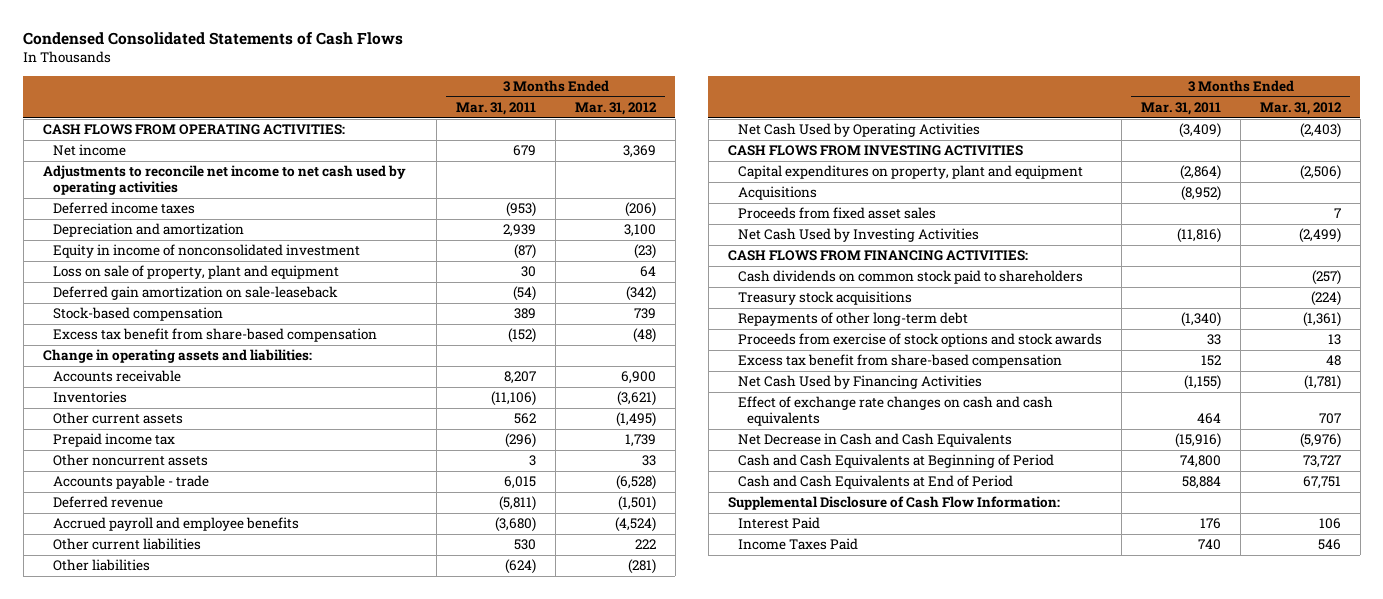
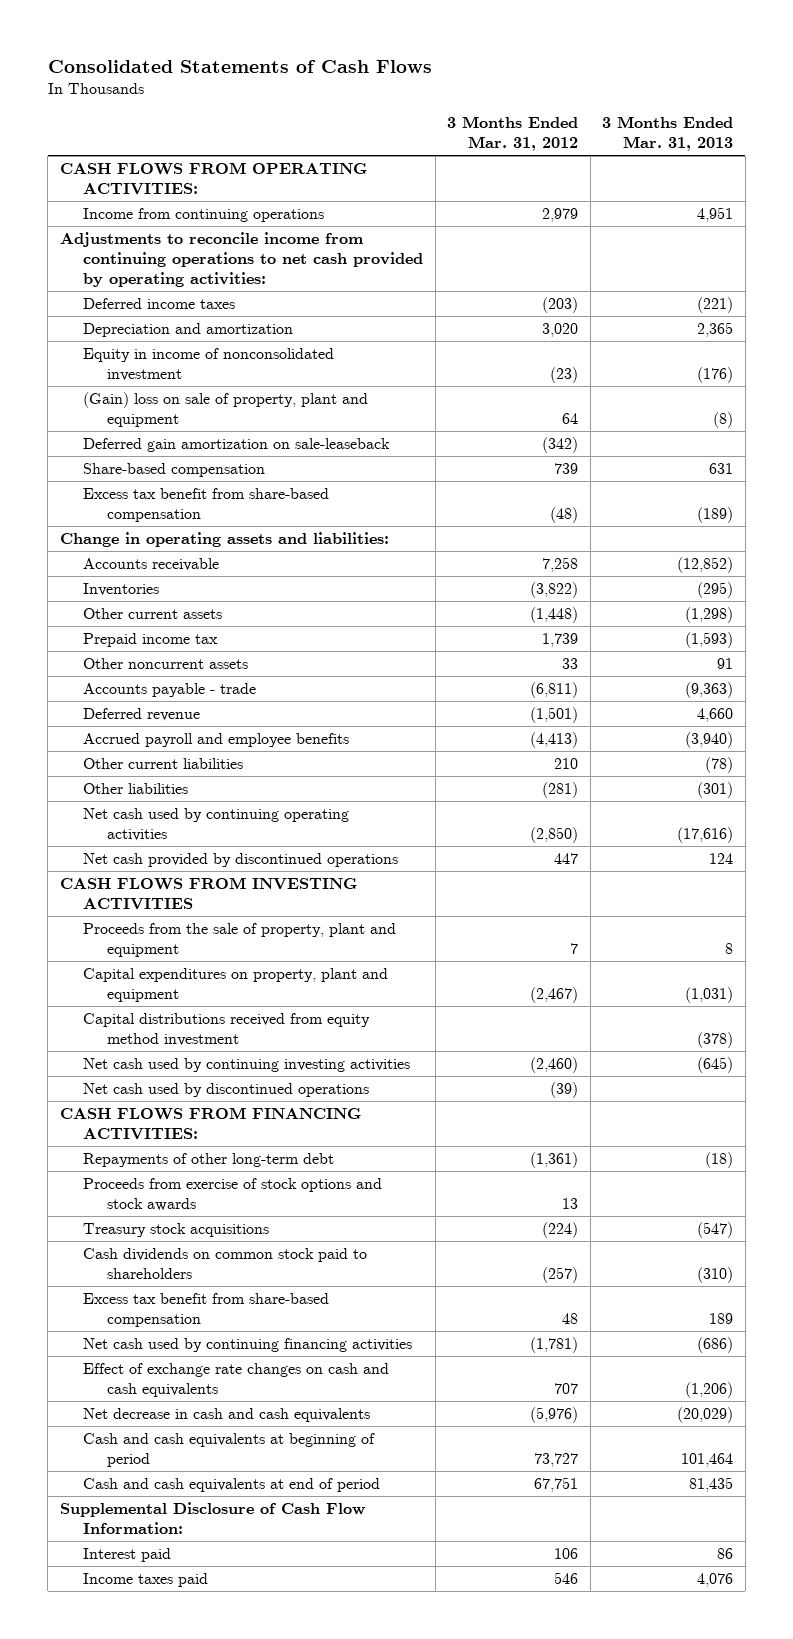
- Condensed Consolidated Statements of Cash Flows
+ Consolidated Statements of Cash Flows
- | 3 Months Ended Mar. 31, 2011 | 3 Months Ended Mar. 31, 2012
+ | 3 Months Ended Mar. 31, 2012 | 3 Months Ended Mar. 31, 2013
- Net income | 679 | 3,369
- Adjustments to reconcile net income to net cash used by operating activities
- Deferred income taxes | (953) | (206)
- Depreciation and amortization | 2,939 | 3,100
+ Income from continuing operations | 2,979 | 4,951
+ Adjustments to reconcile income from continuing operations to net cash provided by operating activities:
+ Deferred income taxes | (203) | (221)
+ Depreciation and amortization | 3,020 | 2,365
- Loss on sale of property, plant and equipment | 30 | 64
+ (Gain) loss on sale of property, plant and equipment | 64 | (8)
- Stock-based compensation | 389 | 739
+ Share-based compensation | 739 | 631
- Accounts receivable | 8,207 | 6,900
- Inventories | (11,106) | (3,621)
- Other current assets | 562 | (1,495)
+ Accounts receivable | 7,258 | (12,852)
+ Inventories | (3,822) | (295)
+ Other current assets | (1,448) | (1,298)
- Accounts payable - trade | 6,015 | (6,528)
+ Accounts payable - trade | (6,811) | (9,363)
- Accrued payroll and employee benefits | (3,680) | (4,524)
- Other current liabilities | 530 | 222
+ Accrued payroll and employee benefits | (4,413) | (3,940)
+ Other current liabilities | 210 | (78)
- Net Cash Used by Operating Activities | (3,409) | (2,403)
+ Net cash used by continuing operating activities | (2,850) | (17,616)
+ Net cash provided by discontinued operations | 447 | 124
- Capital expenditures on property, plant and equipment | (2,864) | (2,506)
- Acquisitions | (8,952) |
- Proceeds from fixed asset sales | | 7
- Net Cash Used by Investing Activities | (11,816) | (2,499)
+ Proceeds from the sale of property, plant and equipment | 7 | 8
+ Capital expenditures on property, plant and equipment | (2,467) | (1,031)
+ Capital distributions received from equity method investment | | (378)
+ Net cash used by continuing investing activities | (2,460) | (645)
+ Net cash used by discontinued operations | (39) |
moved down: Treasury stock acquisitions | (224) | (547)
moved down: Cash dividends on common stock paid to shareholders | (257) | (310)
- Net Cash Used by Financing Activities | (1,155) | (1,781)
+ Net cash used by continuing financing activities | (1,781) | (686)
- Net Decrease in Cash and Cash Equivalents | (15,916) | (5,976)
- Cash and Cash Equivalents at Beginning of Period | 74,800 | 73,727
- Cash and Cash Equivalents at End of Period | 58,884 | 67,751
+ Net decrease in cash and cash equivalents | (5,976) | (20,029)
+ Cash and cash equivalents at beginning of period | 73,727 | 101,464
+ Cash and cash equivalents at end of period | 67,751 | 81,435
- Interest Paid | 176 | 106
- Income Taxes Paid | 740 | 546
+ Interest paid | 106 | 86
+ Income taxes paid | 546 | 4,076

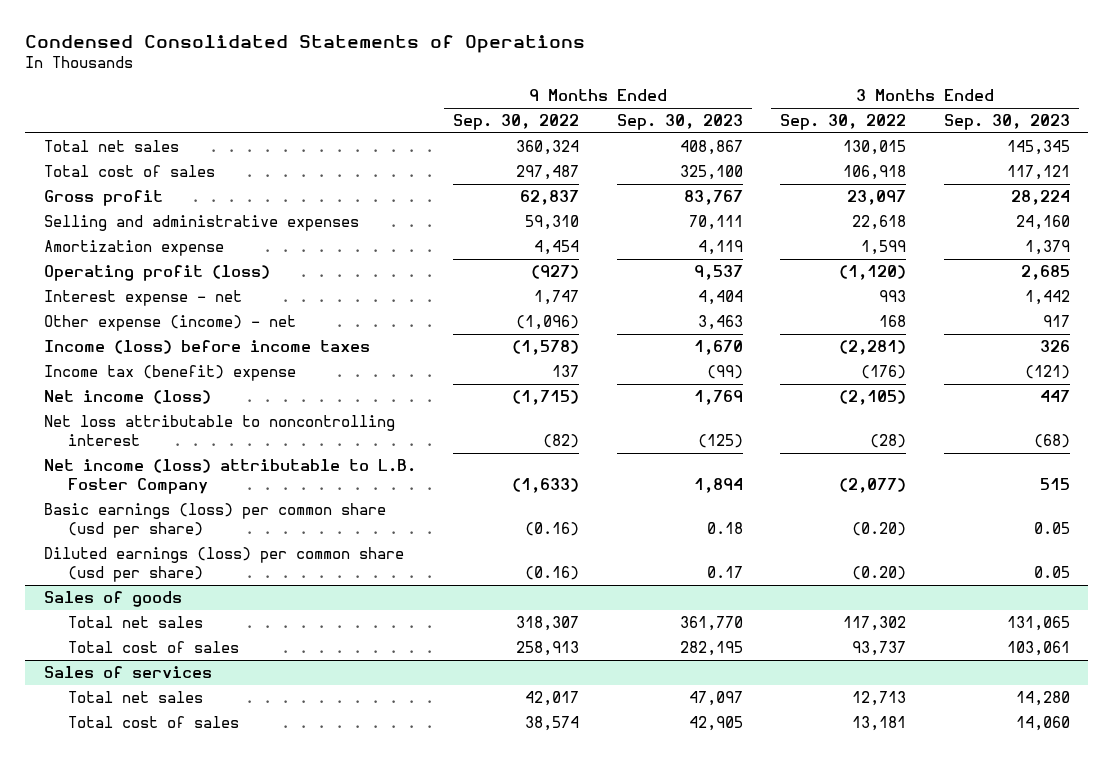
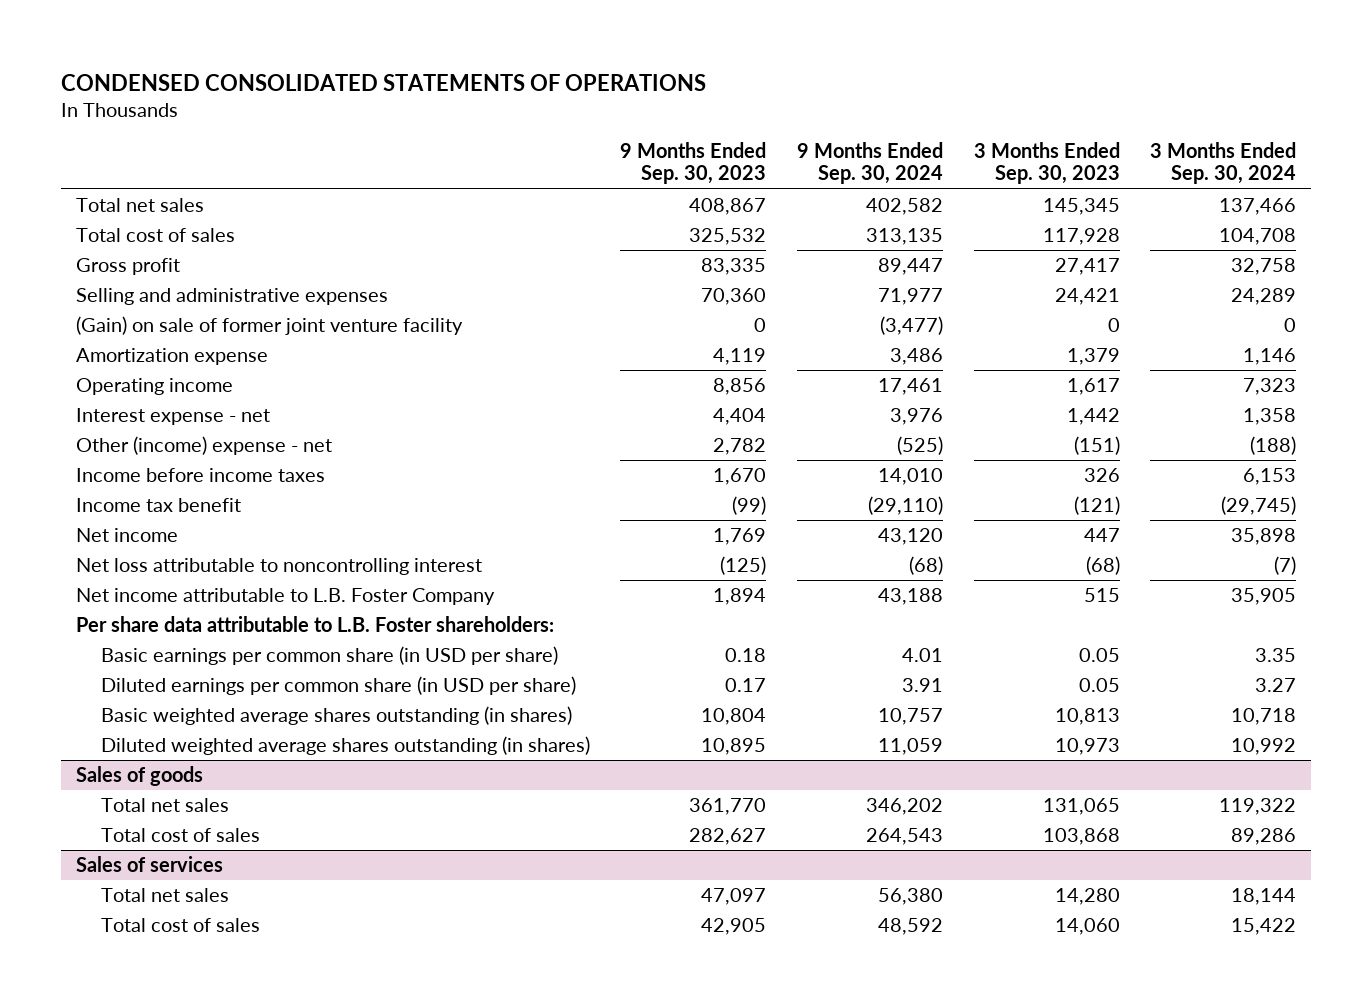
- Condensed Consolidated Statements of Operations
+ CONDENSED CONSOLIDATED STATEMENTS OF OPERATIONS
- | 9 Months Ended Sep. 30, 2022 | 9 Months Ended Sep. 30, 2023 | 3 Months Ended Sep. 30, 2022 | 3 Months Ended Sep. 30, 2023
+ | 9 Months Ended Sep. 30, 2023 | 9 Months Ended Sep. 30, 2024 | 3 Months Ended Sep. 30, 2023 | 3 Months Ended Sep. 30, 2024
- Total cost of sales | 297,487 | 325,100 | 106,918 | 117,121
- Gross profit | 62,837 | 83,767 | 23,097 | 28,224
- Selling and administrative expenses | 59,310 | 70,111 | 22,618 | 24,160
+ Total cost of sales | 325,532 | 313,135 | 117,928 | 104,708
+ Gross profit | 83,335 | 89,447 | 27,417 | 32,758
+ Selling and administrative expenses | 70,360 | 71,977 | 24,421 | 24,289
+ (Gain) on sale of former joint venture facility | 0 | (3,477) | 0 | 0
- Operating profit (loss) | (927) | 9,537 | (1,120) | 2,685
+ Operating income | 8,856 | 17,461 | 1,617 | 7,323
- Other expense (income) - net | (1,096) | 3,463 | 168 | 917
- Income (loss) before income taxes | (1,578) | 1,670 | (2,281) | 326
- Income tax (benefit) expense | 137 | (99) | (176) | (121)
- Net income (loss) | (1,715) | 1,769 | (2,105) | 447
+ Other (income) expense - net | 2,782 | (525) | (151) | (188)
+ Income before income taxes | 1,670 | 14,010 | 326 | 6,153
+ Income tax benefit | (99) | (29,110) | (121) | (29,745)
+ Net income | 1,769 | 43,120 | 447 | 35,898
- Net income (loss) attributable to L.B. Foster Company | (1,633) | 1,894 | (2,077) | 515
- Basic earnings (loss) per common share (usd per share) | (0.16) | 0.18 | (0.20) | 0.05
- Diluted earnings (loss) per common share (usd per share) | (0.16) | 0.17 | (0.20) | 0.05
+ Net income attributable to L.B. Foster Company | 1,894 | 43,188 | 515 | 35,905
+ Per share data attributable to L.B. Foster shareholders:
+ Basic earnings per common share (in USD per share) | 0.18 | 4.01 | 0.05 | 3.35
+ Diluted earnings per common share (in USD per share) | 0.17 | 3.91 | 0.05 | 3.27
+ Basic weighted average shares outstanding (in shares) | 10,804 | 10,757 | 10,813 | 10,718
+ Diluted weighted average shares outstanding (in shares) | 10,895 | 11,059 | 10,973 | 10,992
@ Sales of goods
- Total cost of sales | 258,913 | 282,195 | 93,737 | 103,061
+ Total cost of sales | 282,627 | 264,543 | 103,868 | 89,286

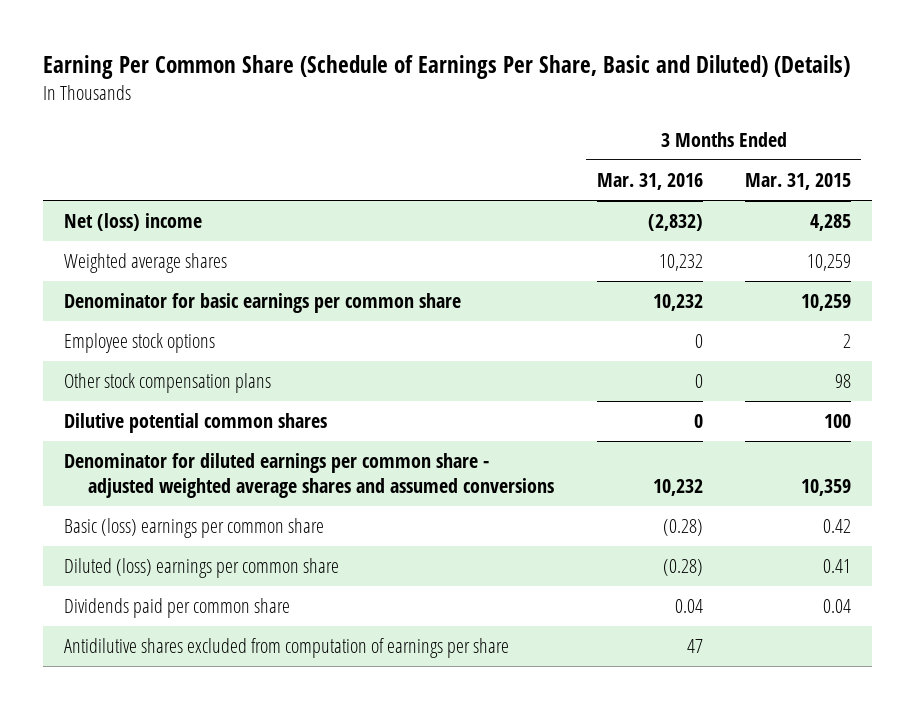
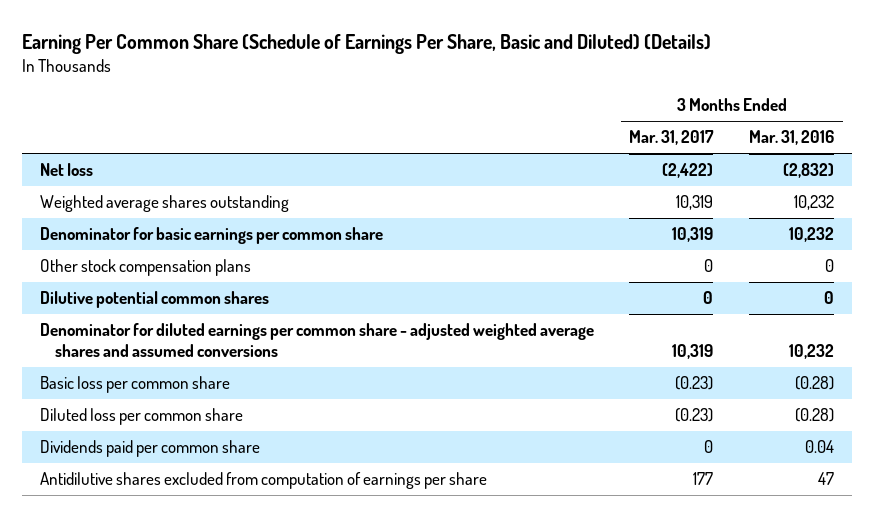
- | 3 Months Ended Mar. 31, 2016 | 3 Months Ended Mar. 31, 2015
+ | 3 Months Ended Mar. 31, 2017 | 3 Months Ended Mar. 31, 2016
- Net (loss) income | (2,832) | 4,285
- Weighted average shares | 10,232 | 10,259
+ Net loss | (2,422) | (2,832)
+ Weighted average shares outstanding | 10,319 | 10,232
- Employee stock options | 0 | 2
- Basic (loss) earnings per common share | (0.28) | 0.42
- Diluted (loss) earnings per common share | (0.28) | 0.41
+ Basic loss per common share | (0.23) | (0.28)
+ Diluted loss per common share | (0.23) | (0.28)

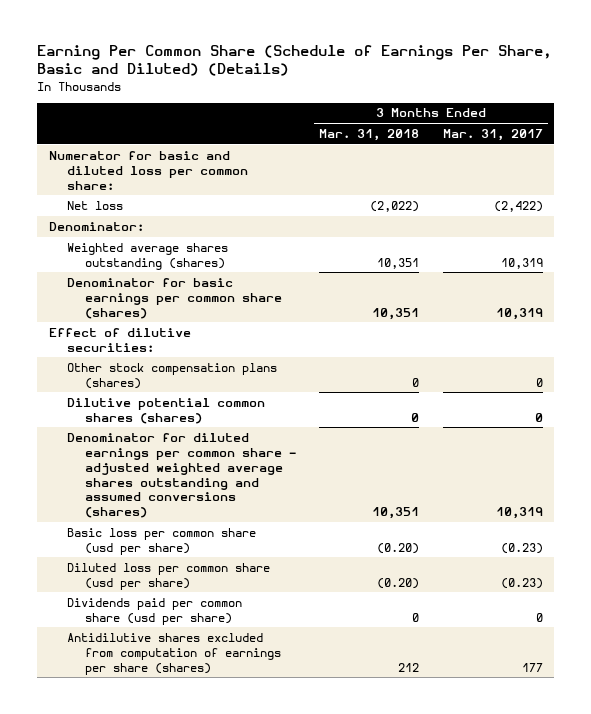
- | 3 Months Ended Mar. 31, 2017 | 3 Months Ended Mar. 31, 2016
+ | 3 Months Ended Mar. 31, 2018 | 3 Months Ended Mar. 31, 2017
+ Numerator for basic and diluted loss per common share:
- Weighted average shares outstanding | 10,319 | 10,232
- Denominator for basic earnings per common share | 10,319 | 10,232
- Other stock compensation plans | 0 | 0
- Dilutive potential common shares | 0 | 0
- Denominator for diluted earnings per common share - adjusted weighted average shares and assumed conversions | 10,319 | 10,232
- Basic loss per common share | (0.23) | (0.28)
- Diluted loss per common share | (0.23) | (0.28)
- Dividends paid per common share | 0 | 0.04
- Antidilutive shares excluded from computation of earnings per share | 177 | 47
+ Denominator:
+ Weighted average shares outstanding (shares) | 10,351 | 10,319
+ Denominator for basic earnings per common share (shares) | 10,351 | 10,319
+ Effect of dilutive securities:
+ Other stock compensation plans (shares) | 0 | 0
+ Dilutive potential common shares (shares) | 0 | 0
+ Denominator for diluted earnings per common share - adjusted weighted average shares outstanding and assumed conversions (shares) | 10,351 | 10,319
+ Basic loss per common share (usd per share) | (0.20) | (0.23)
+ Diluted loss per common share (usd per share) | (0.20) | (0.23)
+ Dividends paid per common share (usd per share) | 0 | 0
+ Antidilutive shares excluded from computation of earnings per share (shares) | 212 | 177

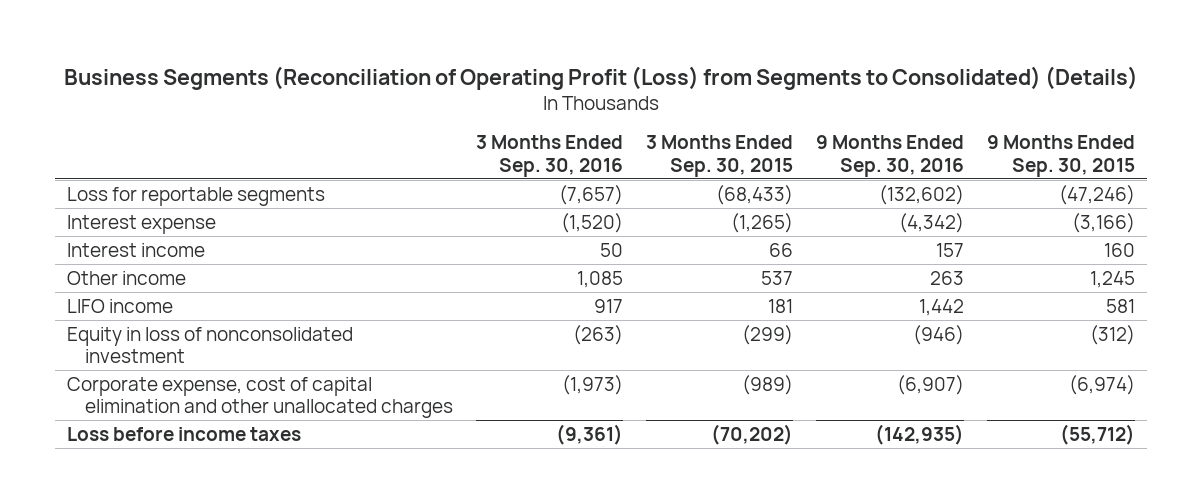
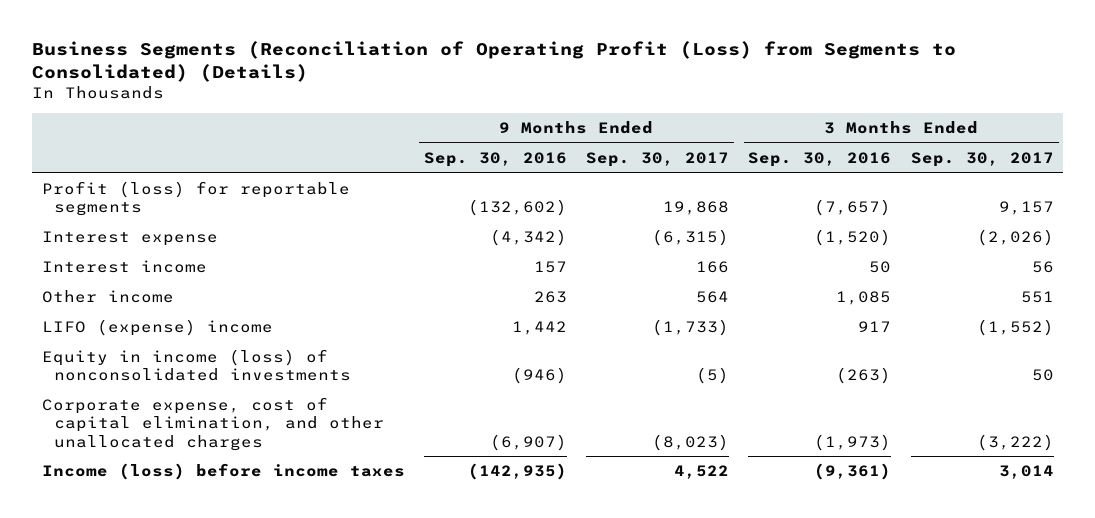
- | 3 Months Ended Sep. 30, 2016 | 3 Months Ended Sep. 30, 2015 | 9 Months Ended Sep. 30, 2016 | 9 Months Ended Sep. 30, 2015
+ | 9 Months Ended Sep. 30, 2016 | 9 Months Ended Sep. 30, 2017 | 3 Months Ended Sep. 30, 2016 | 3 Months Ended Sep. 30, 2017
- Loss for reportable segments | (7,657) | (68,433) | (132,602) | (47,246)
+ Profit (loss) for reportable segments | (132,602) | 19,868 | (7,657) | 9,157
- LIFO income | 917 | 181 | 1,442 | 581
- Equity in loss of nonconsolidated investment | (263) | (299) | (946) | (312)
- Corporate expense, cost of capital elimination and other unallocated charges | (1,973) | (989) | (6,907) | (6,974)
- Loss before income taxes | (9,361) | (70,202) | (142,935) | (55,712)
+ LIFO (expense) income | 1,442 | (1,733) | 917 | (1,552)
+ Equity in income (loss) of nonconsolidated investments | (946) | (5) | (263) | 50
+ Corporate expense, cost of capital elimination, and other unallocated charges | (6,907) | (8,023) | (1,973) | (3,222)
+ Income (loss) before income taxes | (142,935) | 4,522 | (9,361) | 3,014

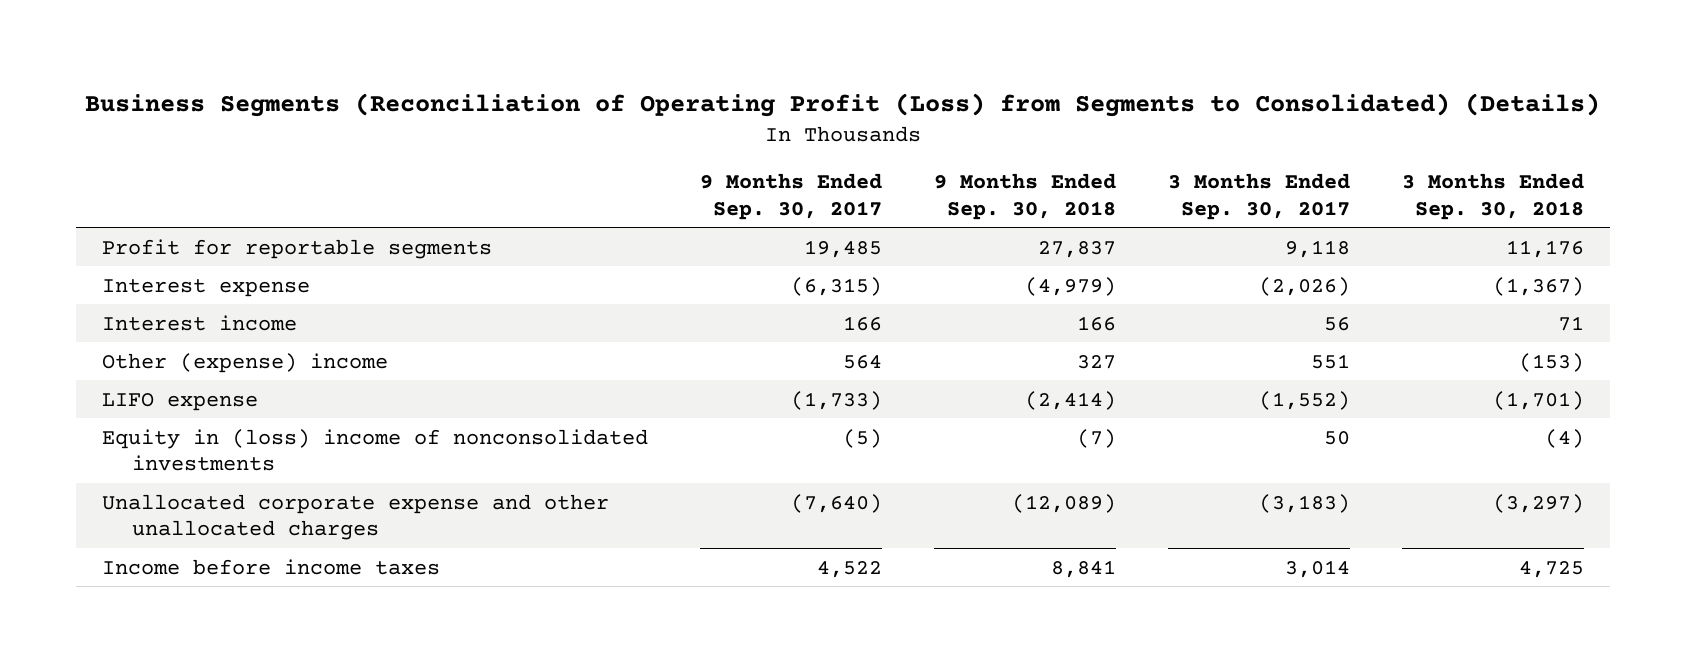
- | 9 Months Ended Sep. 30, 2016 | 9 Months Ended Sep. 30, 2017 | 3 Months Ended Sep. 30, 2016 | 3 Months Ended Sep. 30, 2017
+ | 9 Months Ended Sep. 30, 2017 | 9 Months Ended Sep. 30, 2018 | 3 Months Ended Sep. 30, 2017 | 3 Months Ended Sep. 30, 2018
- Profit (loss) for reportable segments | (132,602) | 19,868 | (7,657) | 9,157
+ Profit for reportable segments | 19,485 | 27,837 | 9,118 | 11,176
- Other income | 263 | 564 | 1,085 | 551
- LIFO (expense) income | 1,442 | (1,733) | 917 | (1,552)
- Equity in income (loss) of nonconsolidated investments | (946) | (5) | (263) | 50
- Corporate expense, cost of capital elimination, and other unallocated charges | (6,907) | (8,023) | (1,973) | (3,222)
- Income (loss) before income taxes | (142,935) | 4,522 | (9,361) | 3,014
+ Other (expense) income | 564 | 327 | 551 | (153)
+ LIFO expense | (1,733) | (2,414) | (1,552) | (1,701)
+ Equity in (loss) income of nonconsolidated investments | (5) | (7) | 50 | (4)
+ Unallocated corporate expense and other unallocated charges | (7,640) | (12,089) | (3,183) | (3,297)
+ Income before income taxes | 4,522 | 8,841 | 3,014 | 4,725

